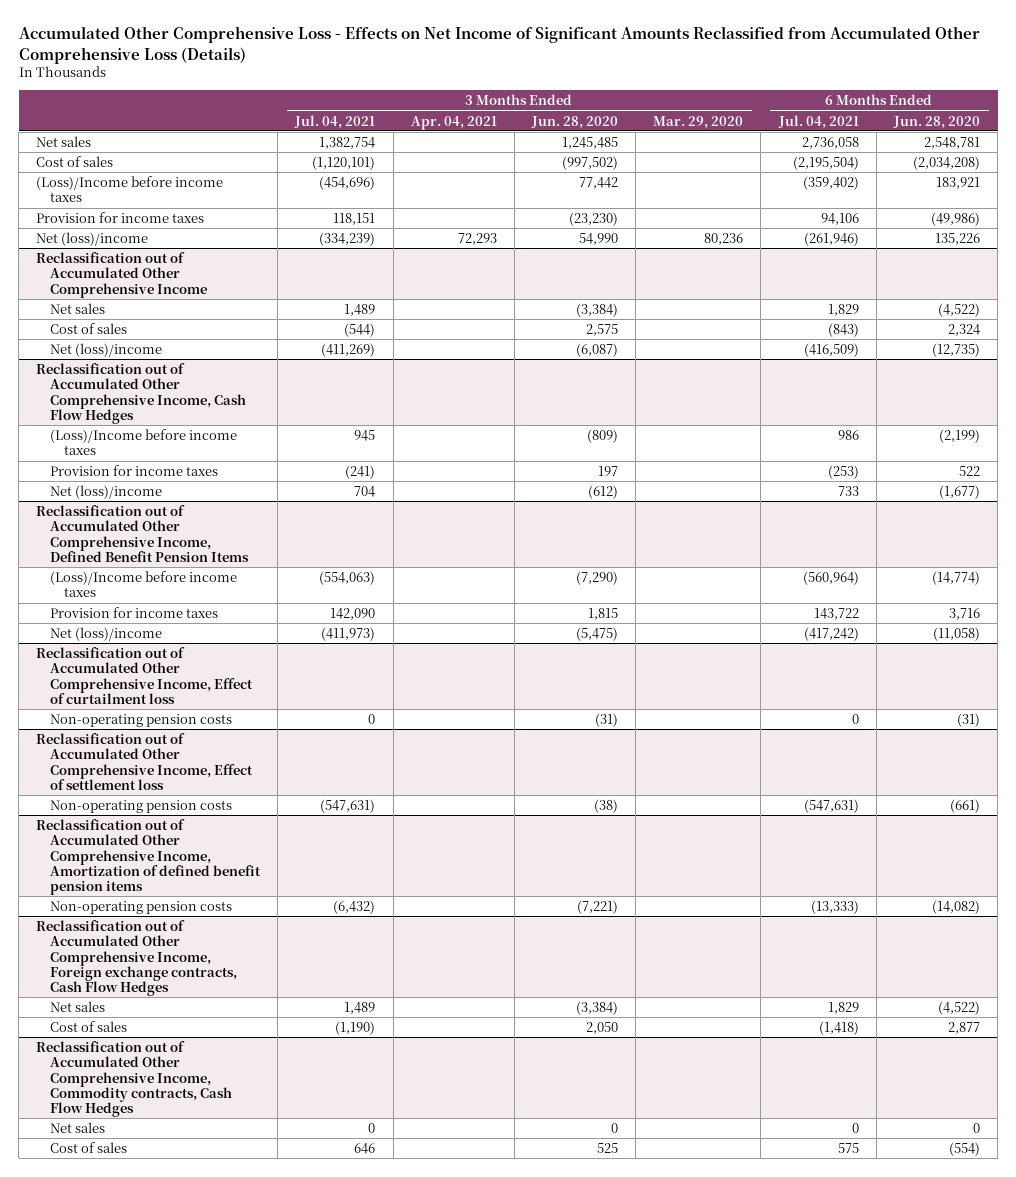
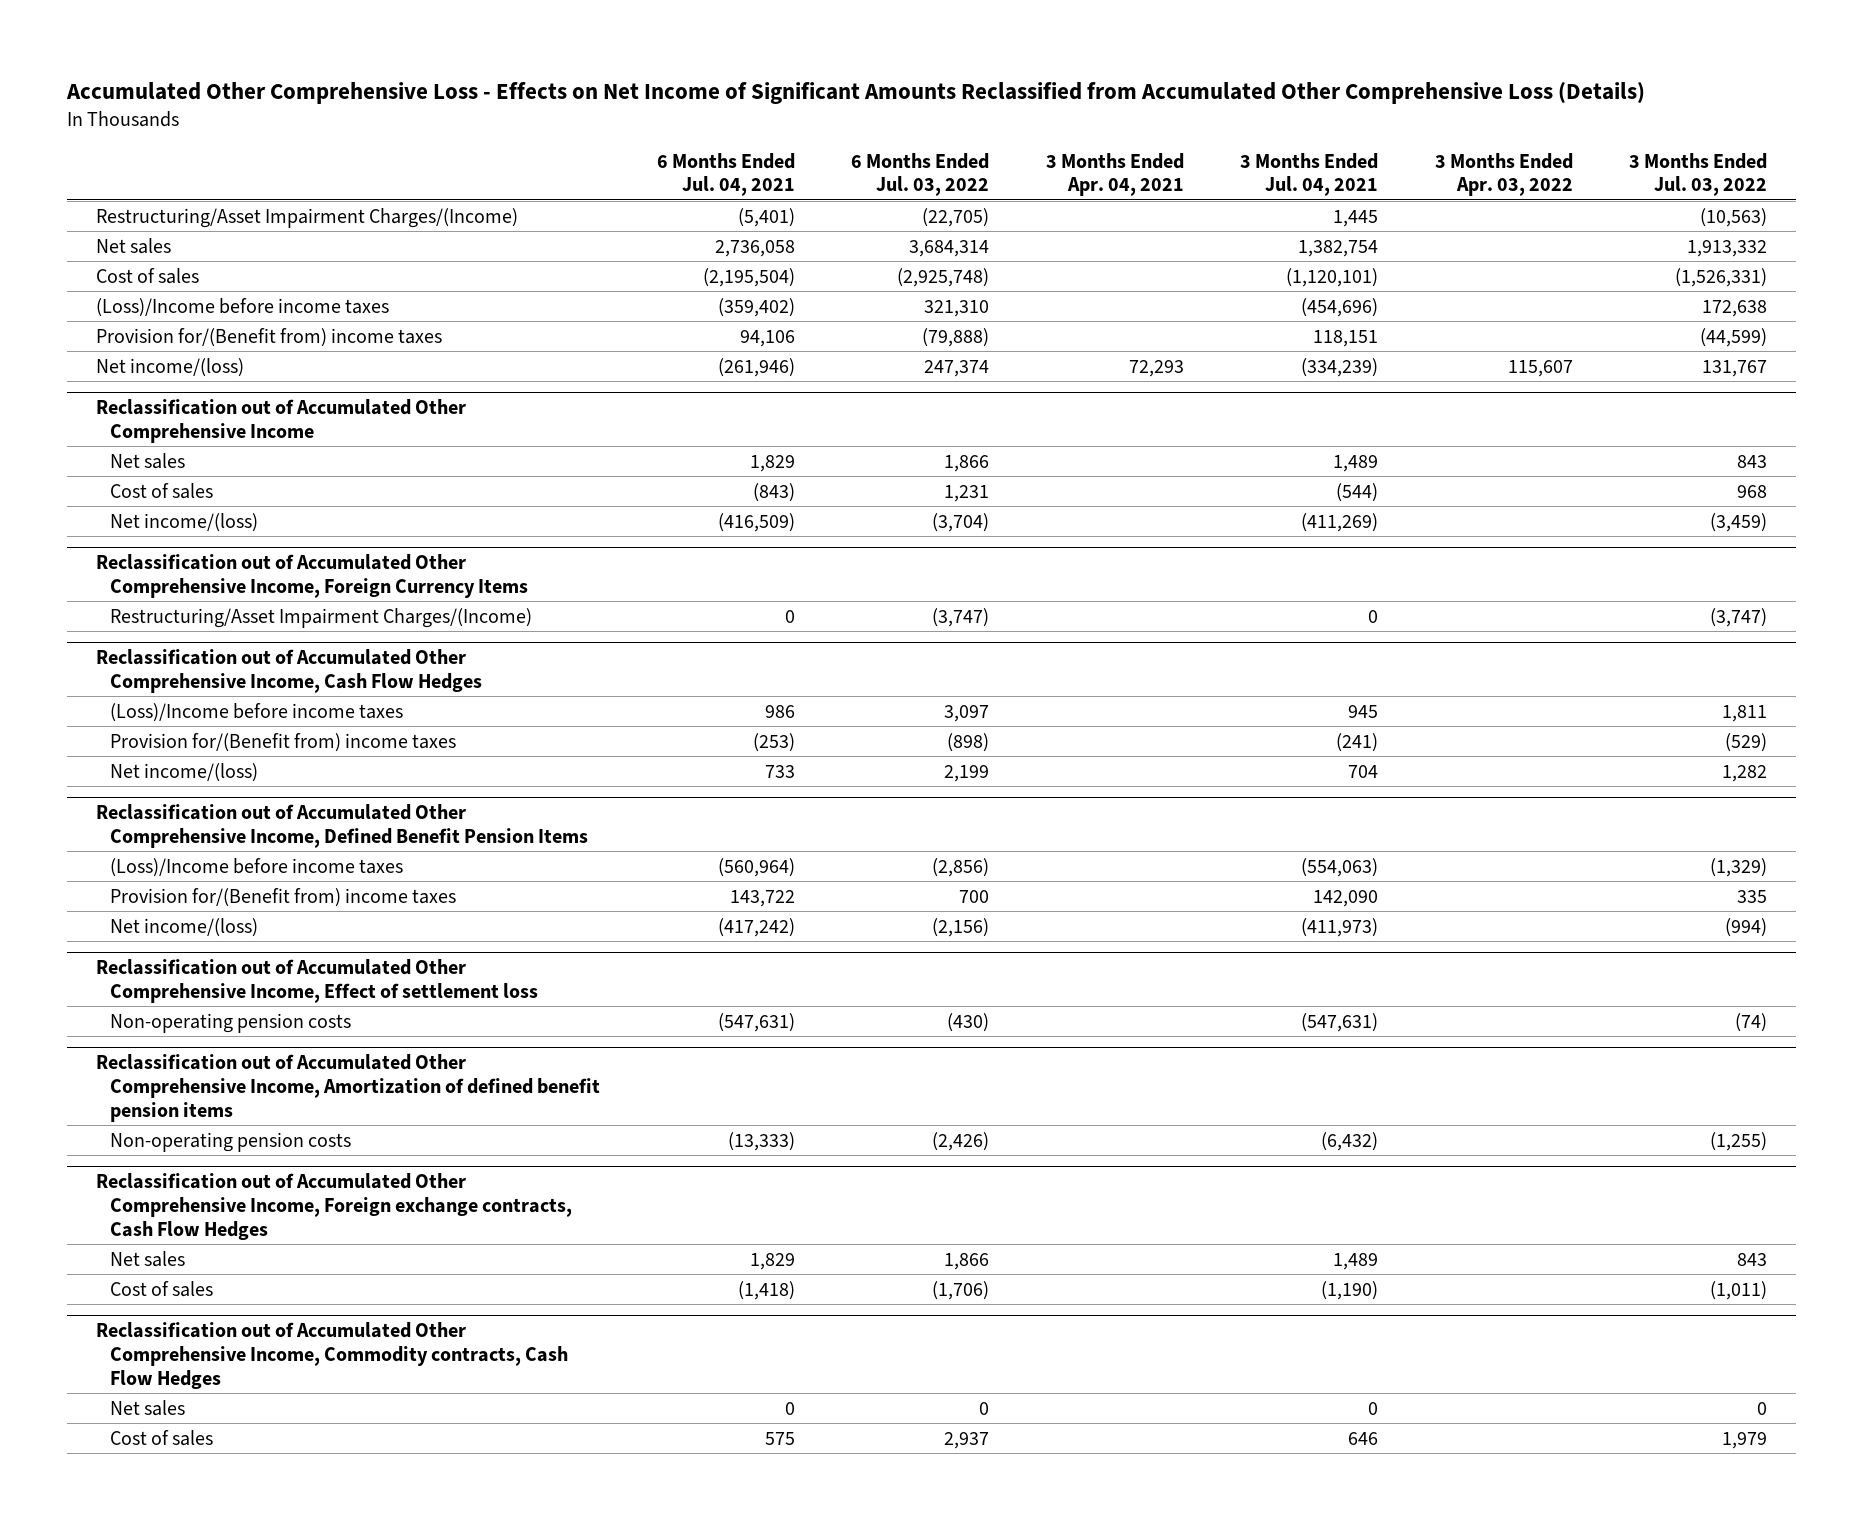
- | 3 Months Ended Jul. 04, 2021 | 3 Months Ended Apr. 04, 2021 | 3 Months Ended Jun. 28, 2020 | 3 Months Ended Mar. 29, 2020 | 6 Months Ended Jul. 04, 2021 | 6 Months Ended Jun. 28, 2020
+ | 6 Months Ended Jul. 04, 2021 | 6 Months Ended Jul. 03, 2022 | 3 Months Ended Apr. 04, 2021 | 3 Months Ended Jul. 04, 2021 | 3 Months Ended Apr. 03, 2022 | 3 Months Ended Jul. 03, 2022
+ Restructuring/Asset Impairment Charges/(Income) | (5,401) | (22,705) | | 1,445 | | (10,563)
- Provision for income taxes | 118,151 | | (23,230) | | 94,106 | (49,986)
- Net (loss)/income | (334,239) | 72,293 | 54,990 | 80,236 | (261,946) | 135,226
+ Provision for/(Benefit from) income taxes | 94,106 | (79,888) | | 118,151 | | (44,599)
+ Net income/(loss) | (261,946) | 247,374 | 72,293 | (334,239) | 115,607 | 131,767
@ Reclassification out of Accumulated Other Comprehensive Income
- Net (loss)/income | (411,269) | | (6,087) | | (416,509) | (12,735)
+ Net income/(loss) | (416,509) | (3,704) | | (411,269) | | (3,459)
+ Reclassification out of Accumulated Other Comprehensive Income, Foreign Currency Items
+ Restructuring/Asset Impairment Charges/(Income) | 0 | (3,747) | | 0 | | (3,747)
@ Reclassification out of Accumulated Other Comprehensive Income, Cash Flow Hedges
- Provision for income taxes | (241) | | 197 | | (253) | 522
- Net (loss)/income | 704 | | (612) | | 733 | (1,677)
+ Provision for/(Benefit from) income taxes | (253) | (898) | | (241) | | (529)
+ Net income/(loss) | 733 | 2,199 | | 704 | | 1,282
@ Reclassification out of Accumulated Other Comprehensive Income, Defined Benefit Pension Items
- Provision for income taxes | 142,090 | | 1,815 | | 143,722 | 3,716
- Net (loss)/income | (411,973) | | (5,475) | | (417,242) | (11,058)
- Reclassification out of Accumulated Other Comprehensive Income, Effect of curtailment loss
- Non-operating pension costs | 0 | | (31) | | 0 | (31)
@ Reclassification out of Accumulated Other Comprehensive Income, Defined Benefit Pension Items
+ Provision for/(Benefit from) income taxes | 143,722 | 700 | | 142,090 | | 335
+ Net income/(loss) | (417,242) | (2,156) | | (411,973) | | (994)

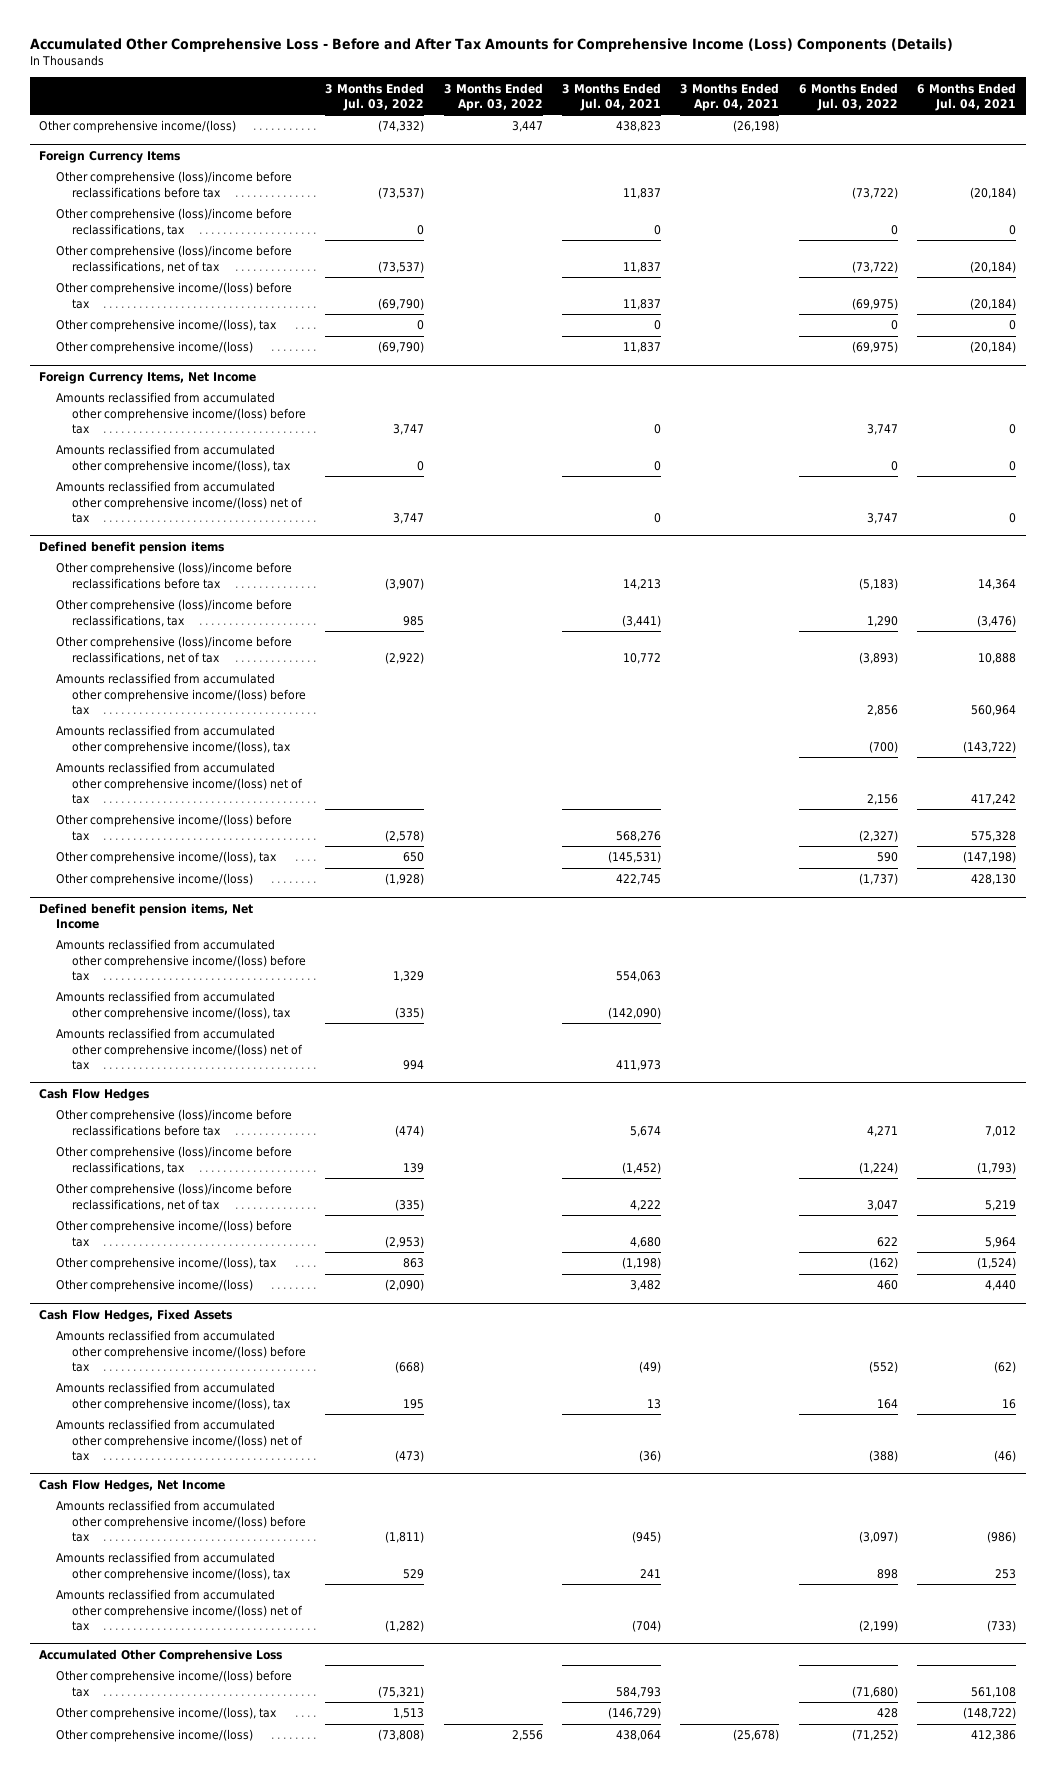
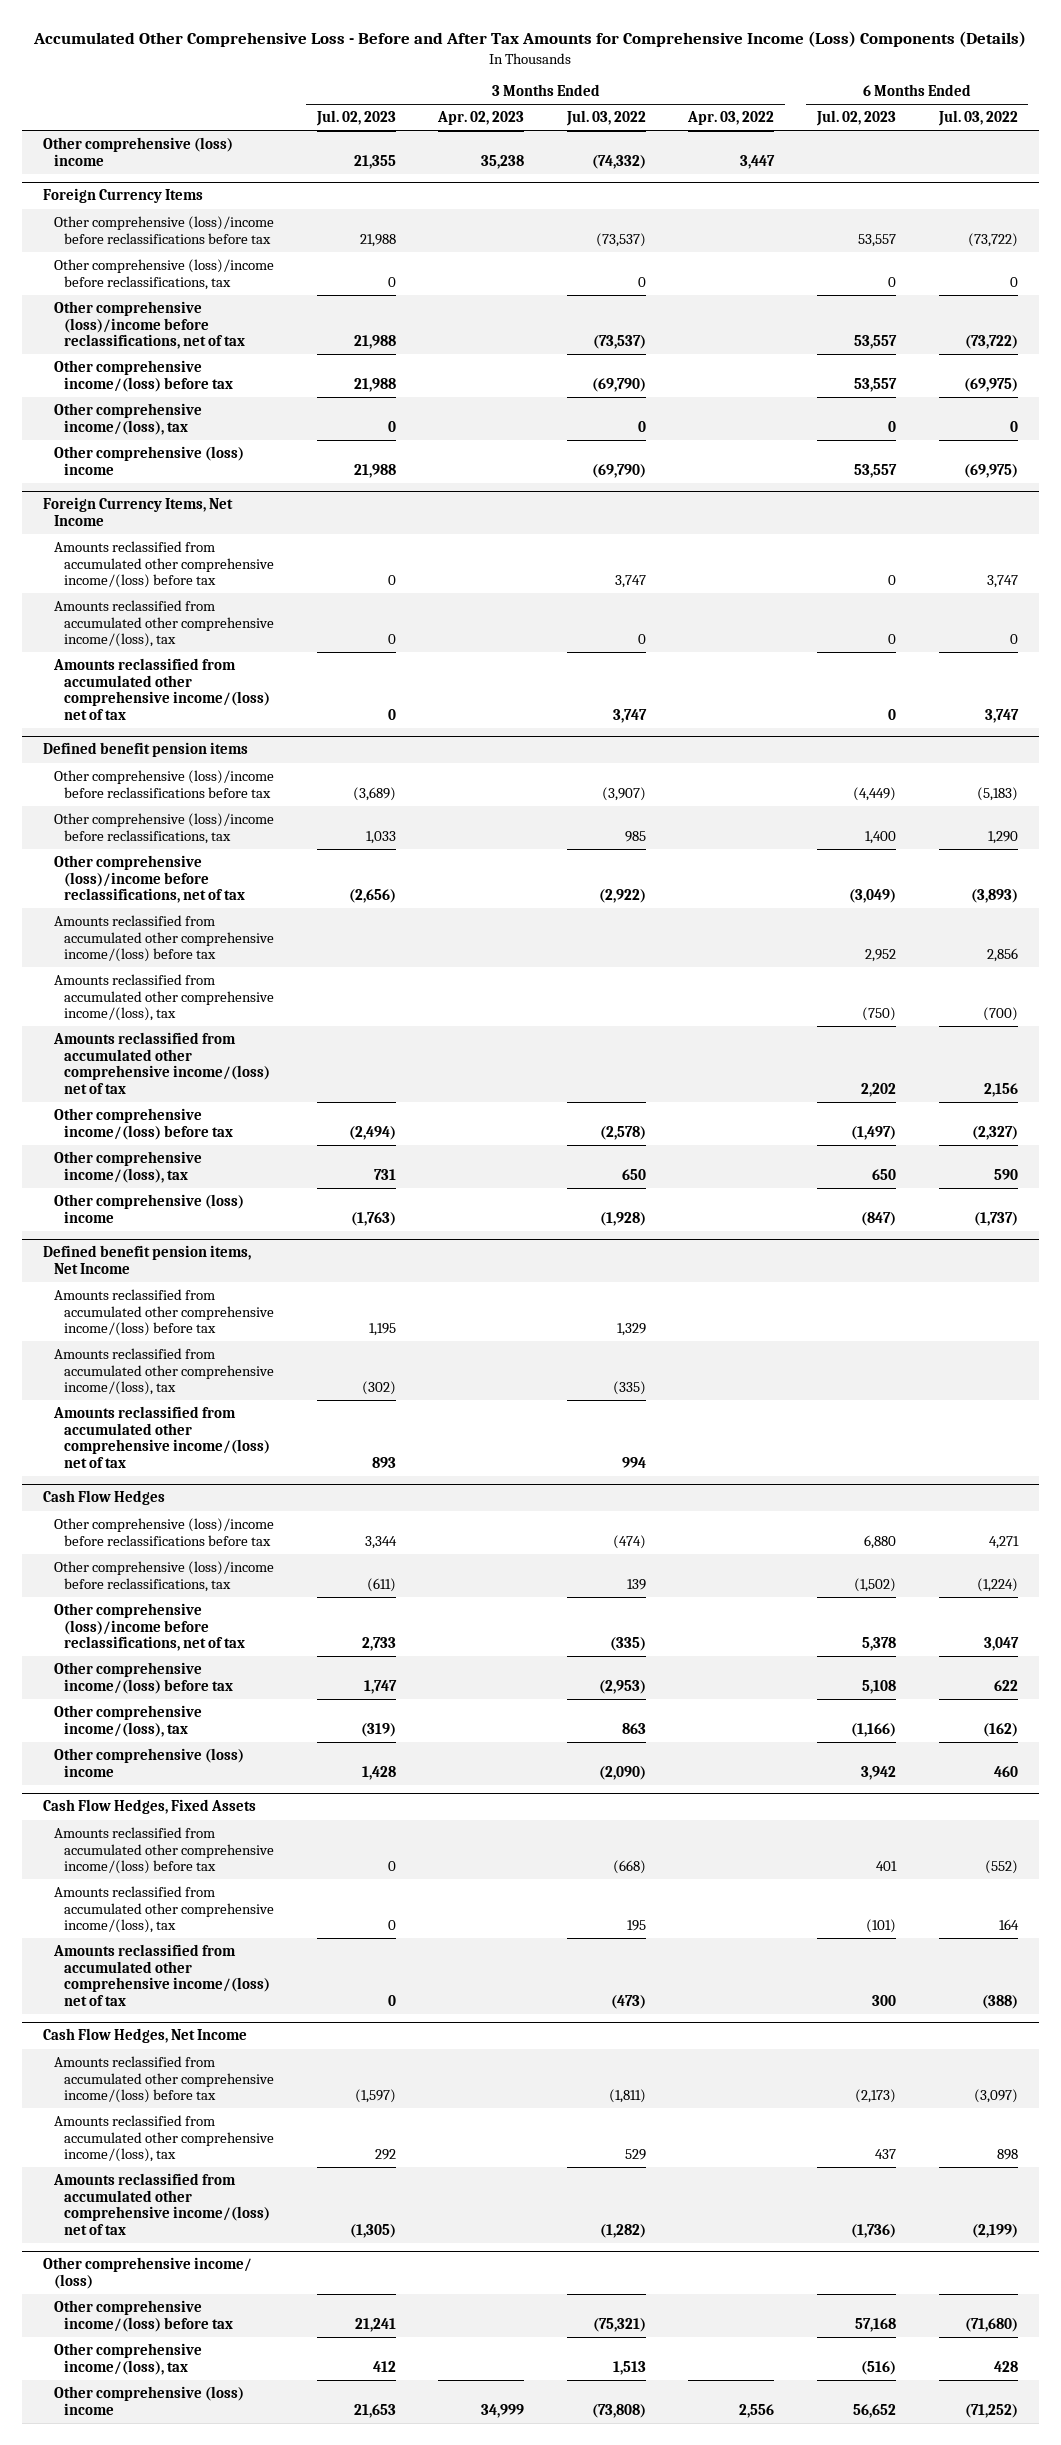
- | 3 Months Ended Jul. 03, 2022 | 3 Months Ended Apr. 03, 2022 | 3 Months Ended Jul. 04, 2021 | 3 Months Ended Apr. 04, 2021 | 6 Months Ended Jul. 03, 2022 | 6 Months Ended Jul. 04, 2021
+ | 3 Months Ended Jul. 02, 2023 | 3 Months Ended Apr. 02, 2023 | 3 Months Ended Jul. 03, 2022 | 3 Months Ended Apr. 03, 2022 | 6 Months Ended Jul. 02, 2023 | 6 Months Ended Jul. 03, 2022
- Other comprehensive income/(loss) | (74,332) | 3,447 | 438,823 | (26,198) | |
+ Other comprehensive (loss) income | 21,355 | 35,238 | (74,332) | 3,447 | |
@ Foreign Currency Items
- Other comprehensive income/(loss) | (69,790) | | 11,837 | | (69,975) | (20,184)
+ Other comprehensive (loss) income | 21,988 | | (69,790) | | 53,557 | (69,975)
@ Defined benefit pension items
- Other comprehensive income/(loss) | (1,928) | | 422,745 | | (1,737) | 428,130
+ Other comprehensive (loss) income | (1,763) | | (1,928) | | (847) | (1,737)
@ Cash Flow Hedges
- Other comprehensive income/(loss) | (2,090) | | 3,482 | | 460 | 4,440
+ Other comprehensive (loss) income | 1,428 | | (2,090) | | 3,942 | 460
- Accumulated Other Comprehensive Loss
+ Other comprehensive income/ (loss)
- Other comprehensive income/(loss) | (73,808) | 2,556 | 438,064 | (25,678) | (71,252) | 412,386
+ Other comprehensive (loss) income | 21,653 | 34,999 | (73,808) | 2,556 | 56,652 | (71,252)

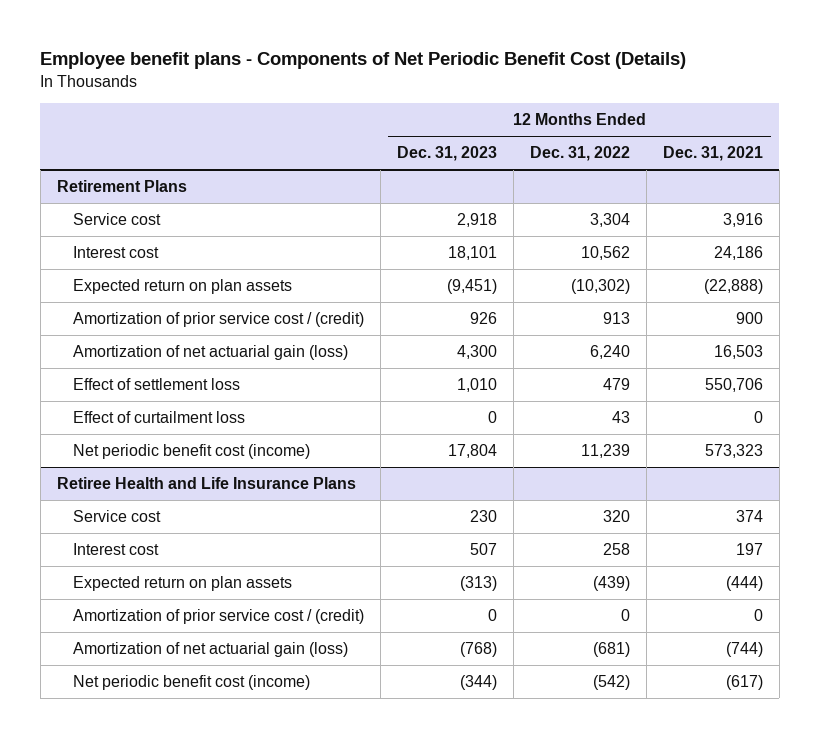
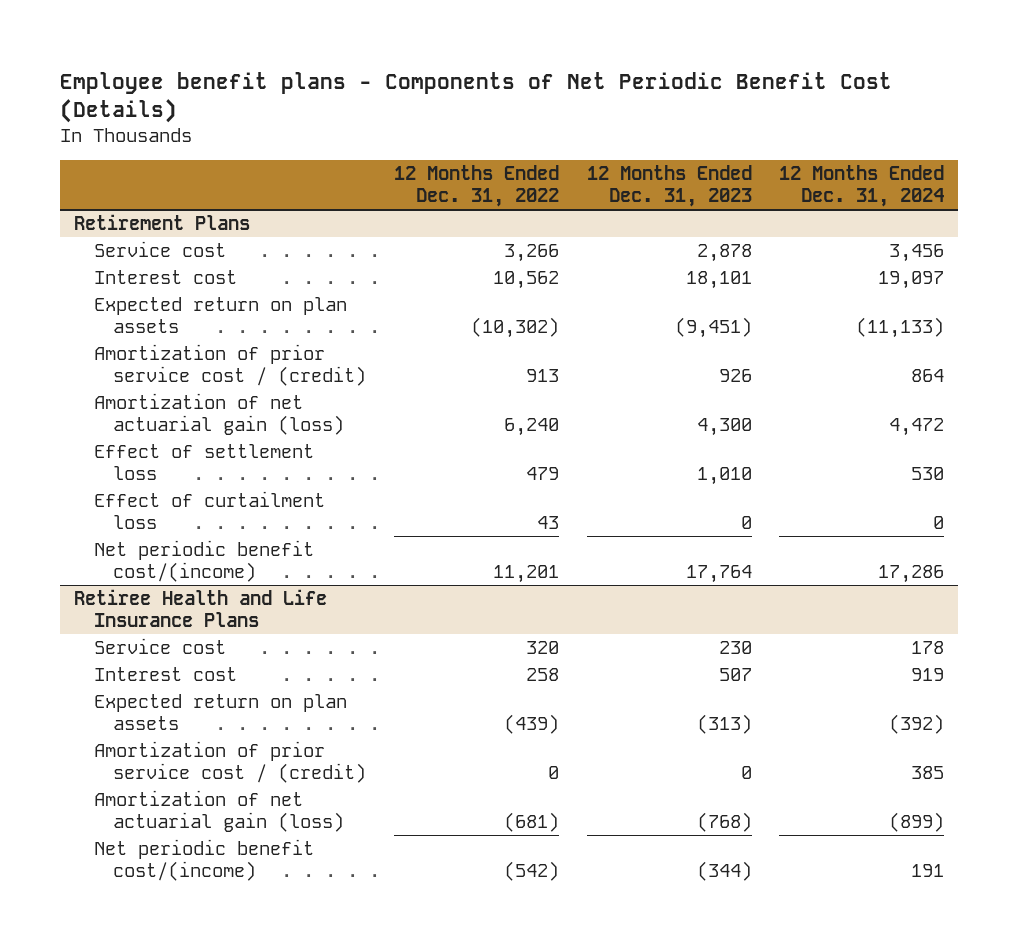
- | 12 Months Ended Dec. 31, 2023 | 12 Months Ended Dec. 31, 2022 | 12 Months Ended Dec. 31, 2021
+ | 12 Months Ended Dec. 31, 2022 | 12 Months Ended Dec. 31, 2023 | 12 Months Ended Dec. 31, 2024
@ Retirement Plans
- Service cost | 2,918 | 3,304 | 3,916
+ Service cost | 3,266 | 2,878 | 3,456
- Net periodic benefit cost (income) | 17,804 | 11,239 | 573,323
+ Net periodic benefit cost/(income) | 11,201 | 17,764 | 17,286
@ Retiree Health and Life Insurance Plans
- Net periodic benefit cost (income) | (344) | (542) | (617)
+ Net periodic benefit cost/(income) | (542) | (344) | 191

